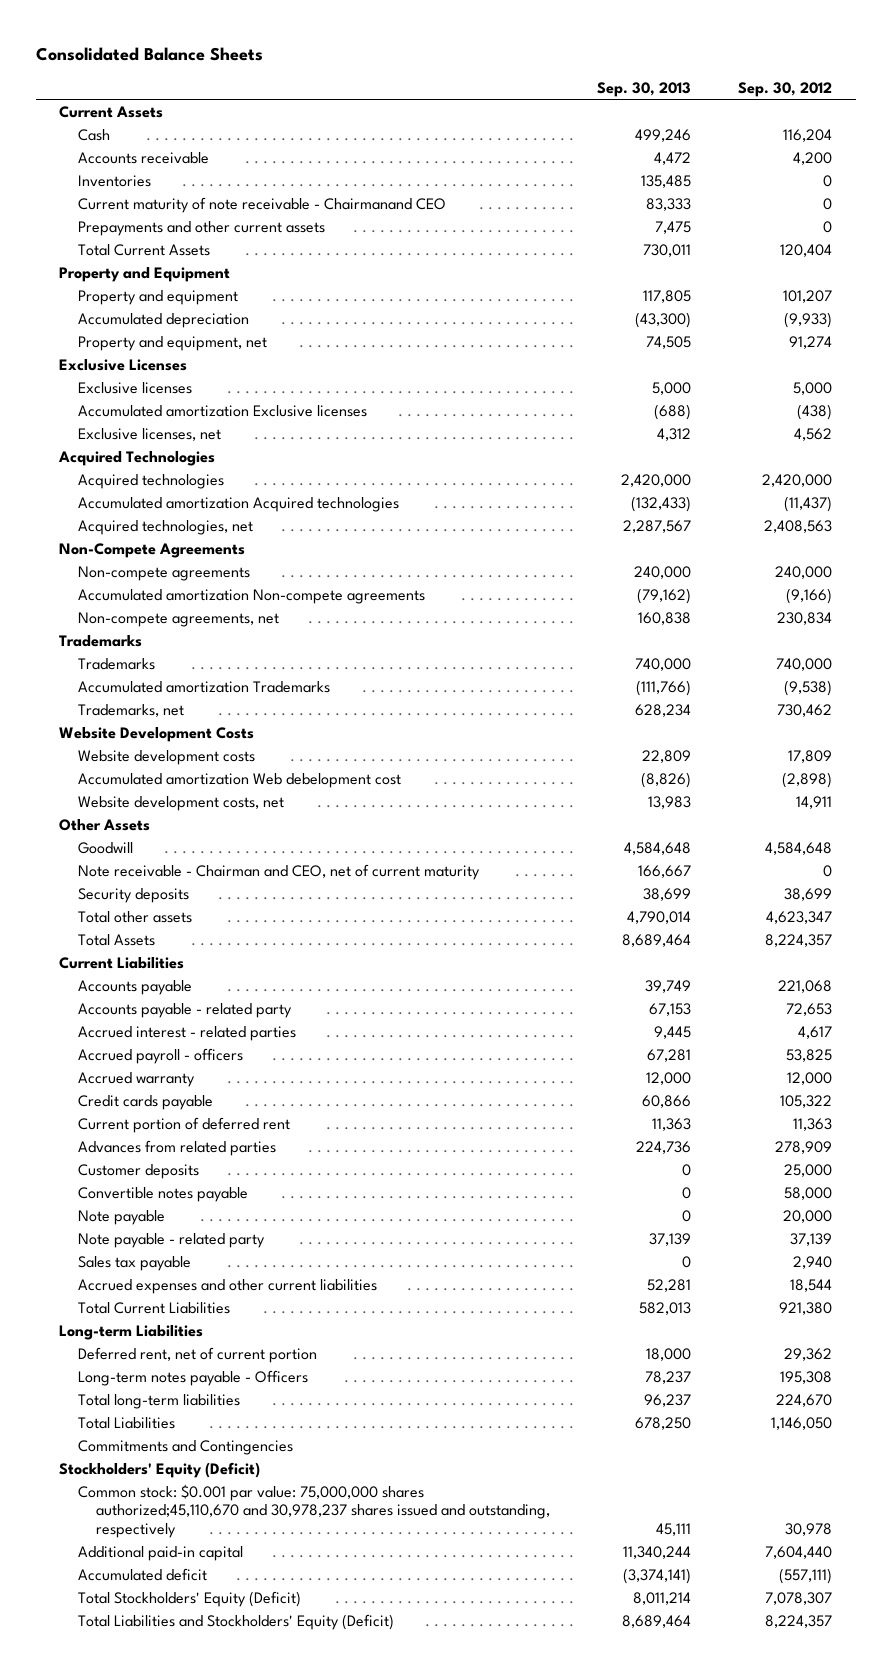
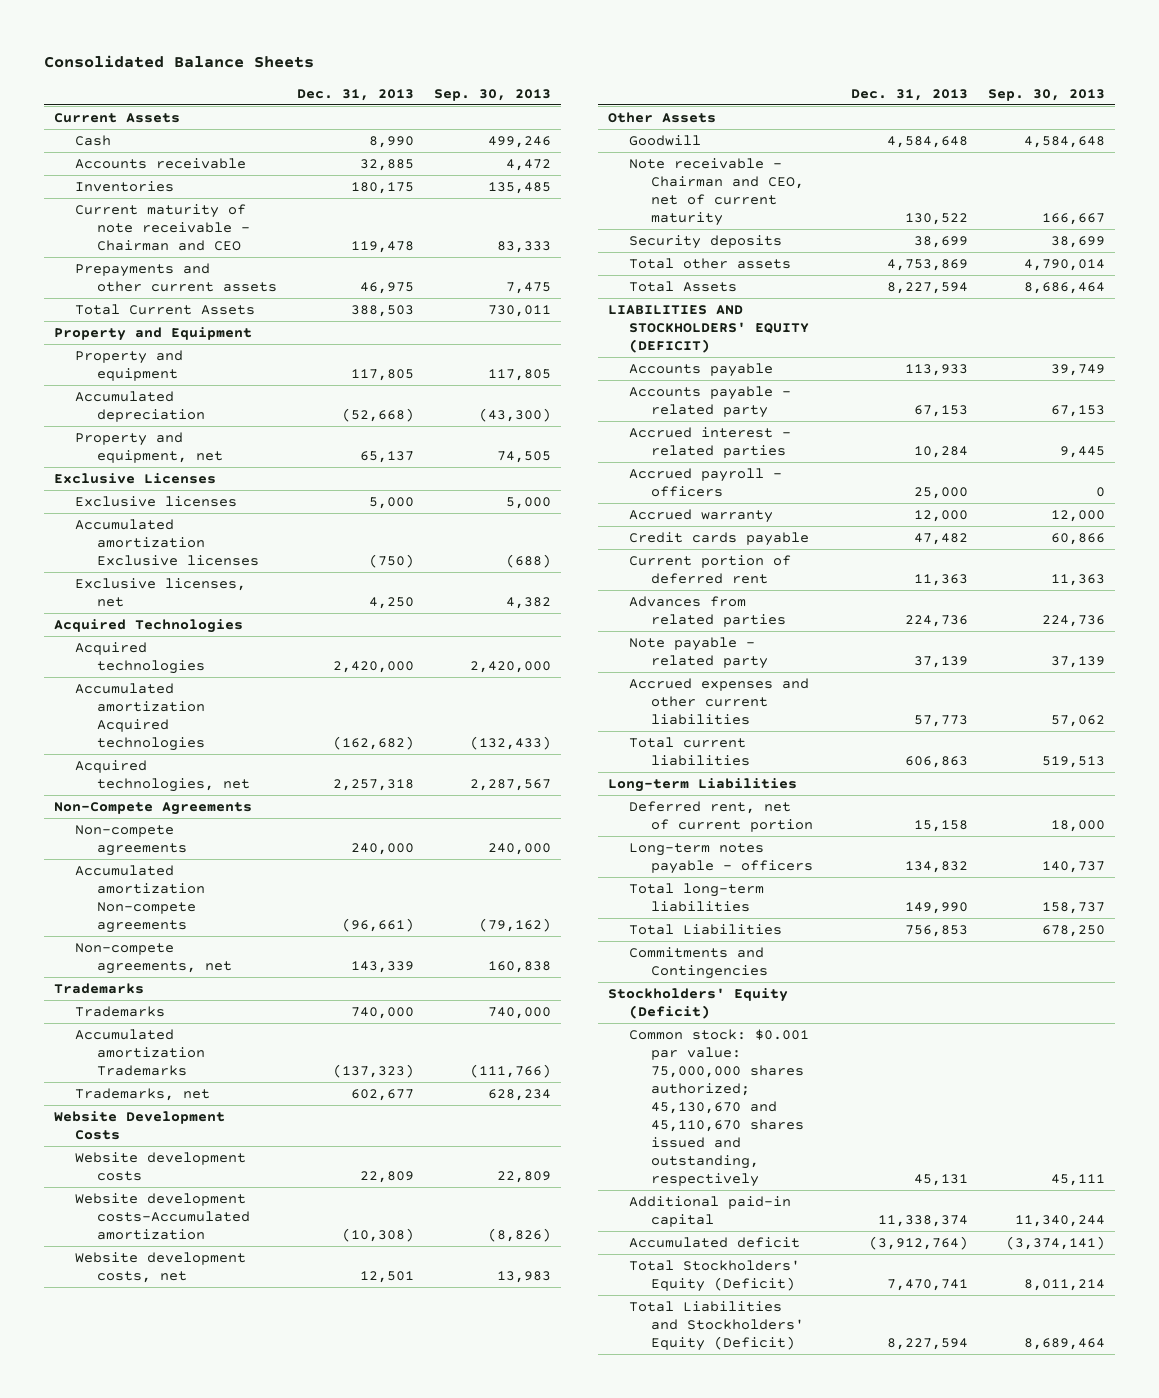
- | Sep. 30, 2013 | Sep. 30, 2012
+ | Dec. 31, 2013 | Sep. 30, 2013
- Current maturity of note receivable - Chairmanand CEO | 83,333 | 0
+ Current maturity of note receivable - Chairman and CEO | 119,478 | 83,333
- Exclusive licenses, net | 4,312 | 4,562
+ Exclusive licenses, net | 4,250 | 4,382
- Accumulated amortization Web debelopment cost | (8,826) | (2,898)
+ Website development costs-Accumulated amortization | (10,308) | (8,826)
- Total Assets | 8,689,464 | 8,224,357
- Current Liabilities
+ Total Assets | 8,227,594 | 8,686,464
+ LIABILITIES AND STOCKHOLDERS' EQUITY (DEFICIT)
- Accrued payroll - officers | 67,281 | 53,825
+ Accrued payroll - officers | 25,000 | 0
- Customer deposits | 0 | 25,000
- Convertible notes payable | 0 | 58,000
- Note payable | 0 | 20,000
- Sales tax payable | 0 | 2,940
- Accrued expenses and other current liabilities | 52,281 | 18,544
- Total Current Liabilities | 582,013 | 921,380
+ Accrued expenses and other current liabilities | 57,773 | 57,062
+ Total current liabilities | 606,863 | 519,513
- Long-term notes payable - Officers | 78,237 | 195,308
- Total long-term liabilities | 96,237 | 224,670
+ Long-term notes payable - officers | 134,832 | 140,737
+ Total long-term liabilities | 149,990 | 158,737
- Common stock: $0.001 par value: 75,000,000 shares authorized;45,110,670 and 30,978,237 shares issued and outstanding, respectively | 45,111 | 30,978
+ Common stock: $0.001 par value: 75,000,000 shares authorized; 45,130,670 and 45,110,670 shares issued and outstanding, respectively | 45,131 | 45,111

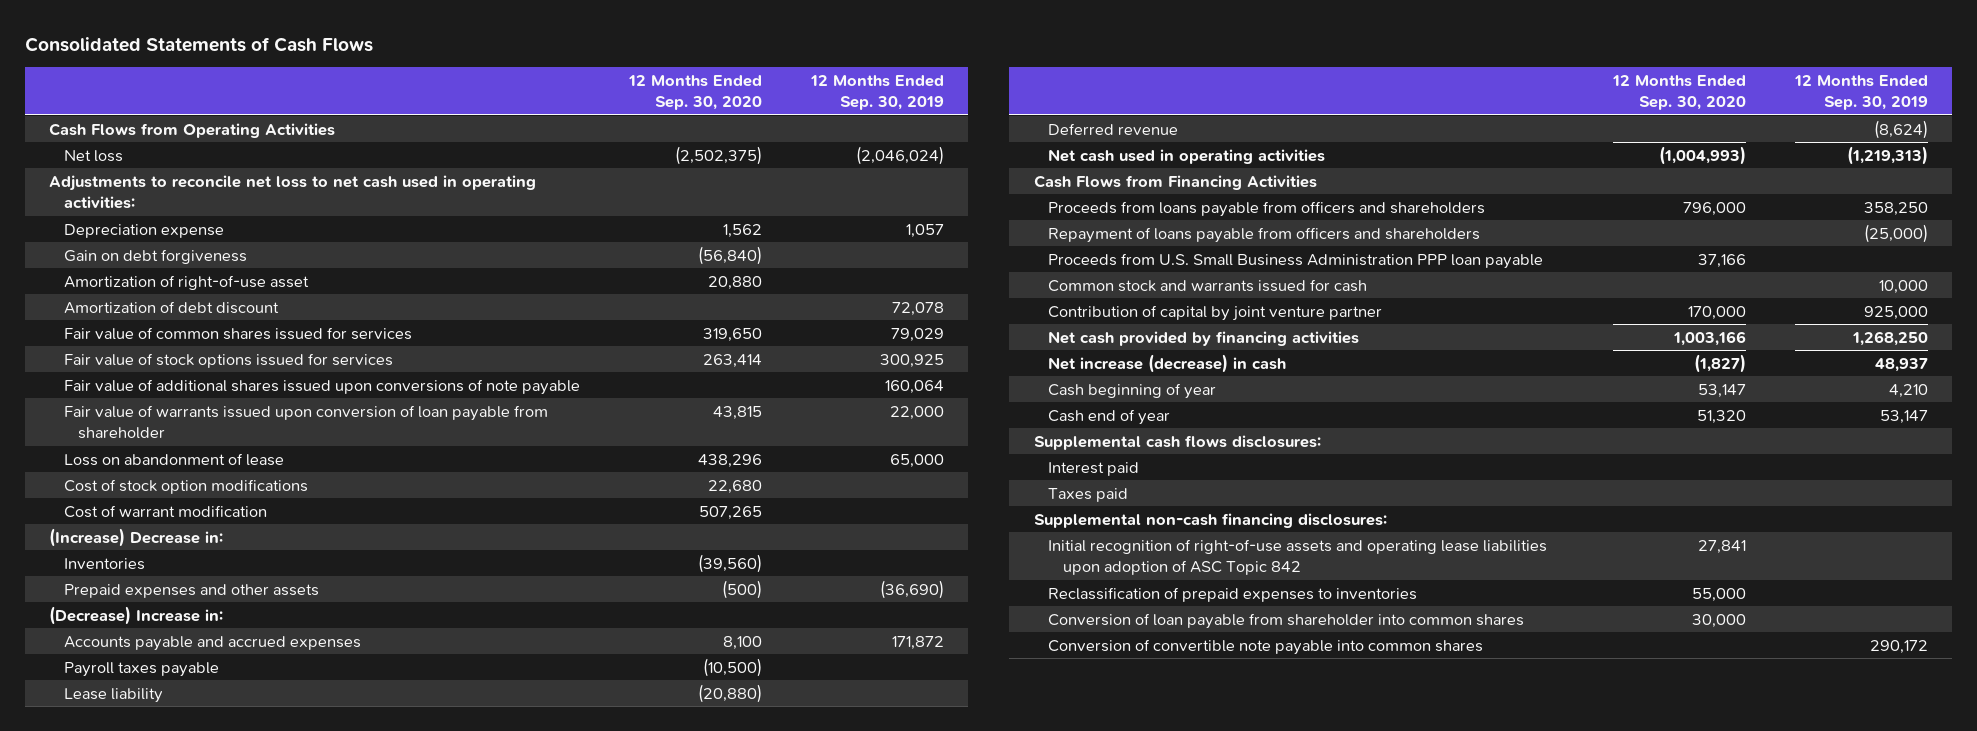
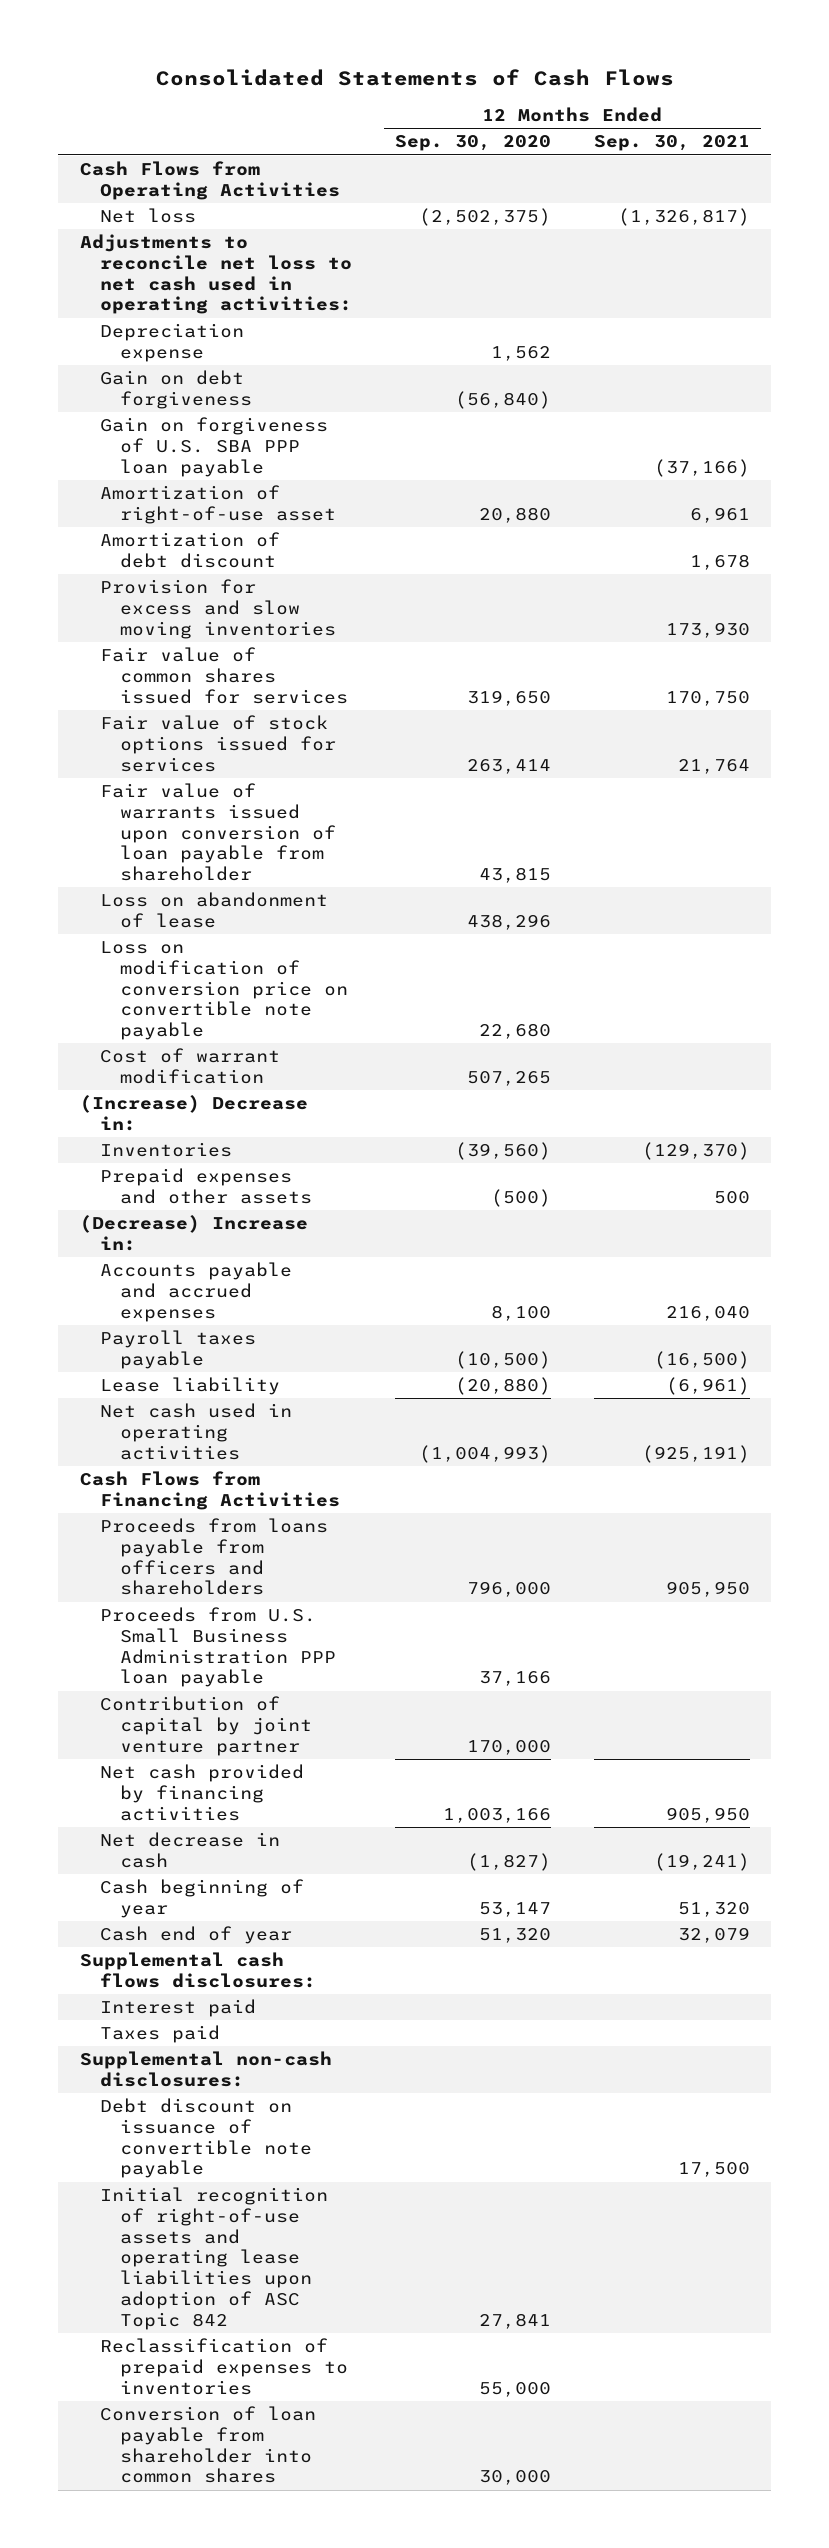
- | 12 Months Ended Sep. 30, 2020 | 12 Months Ended Sep. 30, 2019
+ | 12 Months Ended Sep. 30, 2020 | 12 Months Ended Sep. 30, 2021
+ Gain on forgiveness of U.S. SBA PPP loan payable | | (37,166)
+ Provision for excess and slow moving inventories | | 173,930
- Fair value of additional shares issued upon conversions of note payable | | 160,064
- Cost of stock option modifications | 22,680 |
+ Loss on modification of conversion price on convertible note payable | 22,680 |
- Deferred revenue | | (8,624)
- Repayment of loans payable from officers and shareholders | | (25,000)
- Common stock and warrants issued for cash | | 10,000
- Net increase (decrease) in cash | (1,827) | 48,937
+ Net decrease in cash | (1,827) | (19,241)
- Supplemental non-cash financing disclosures:
+ Supplemental non-cash disclosures:
+ Debt discount on issuance of convertible note payable | | 17,500
- Conversion of convertible note payable into common shares | | 290,172

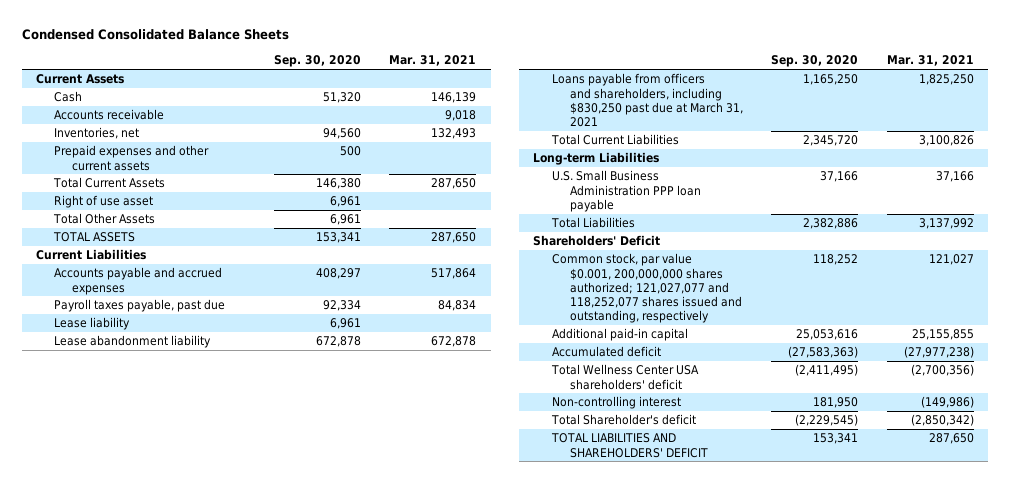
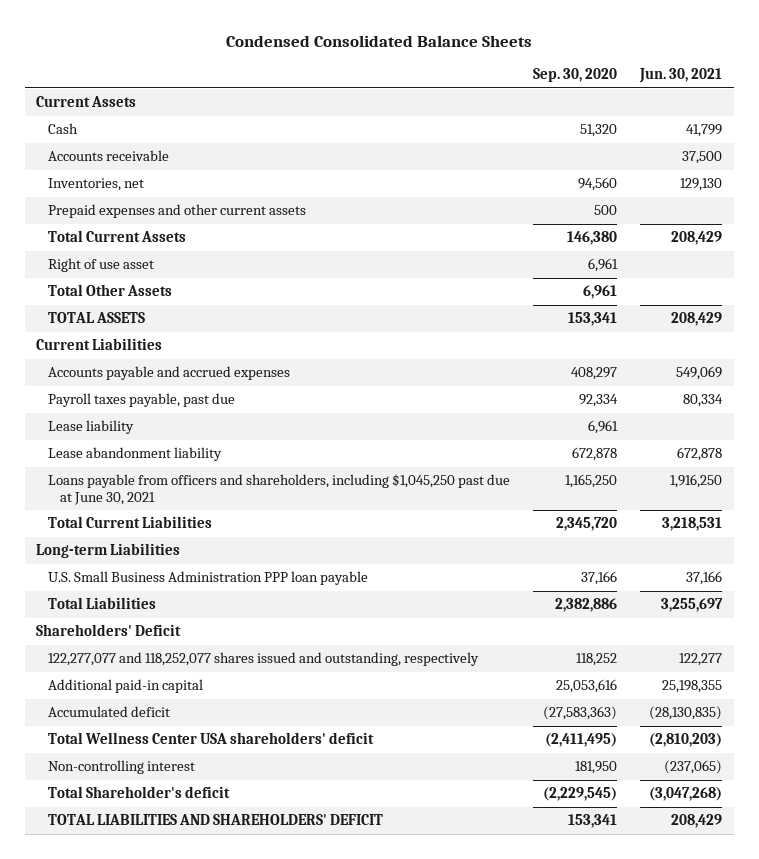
- | Sep. 30, 2020 | Mar. 31, 2021
+ | Sep. 30, 2020 | Jun. 30, 2021
- Loans payable from officers and shareholders, including $830,250 past due at March 31, 2021 | 1,165,250 | 1,825,250
+ Loans payable from officers and shareholders, including $1,045,250 past due at June 30, 2021 | 1,165,250 | 1,916,250
- Common stock, par value $0.001, 200,000,000 shares authorized; 121,027,077 and 118,252,077 shares issued and outstanding, respectively | 118,252 | 121,027
+ 122,277,077 and 118,252,077 shares issued and outstanding, respectively | 118,252 | 122,277

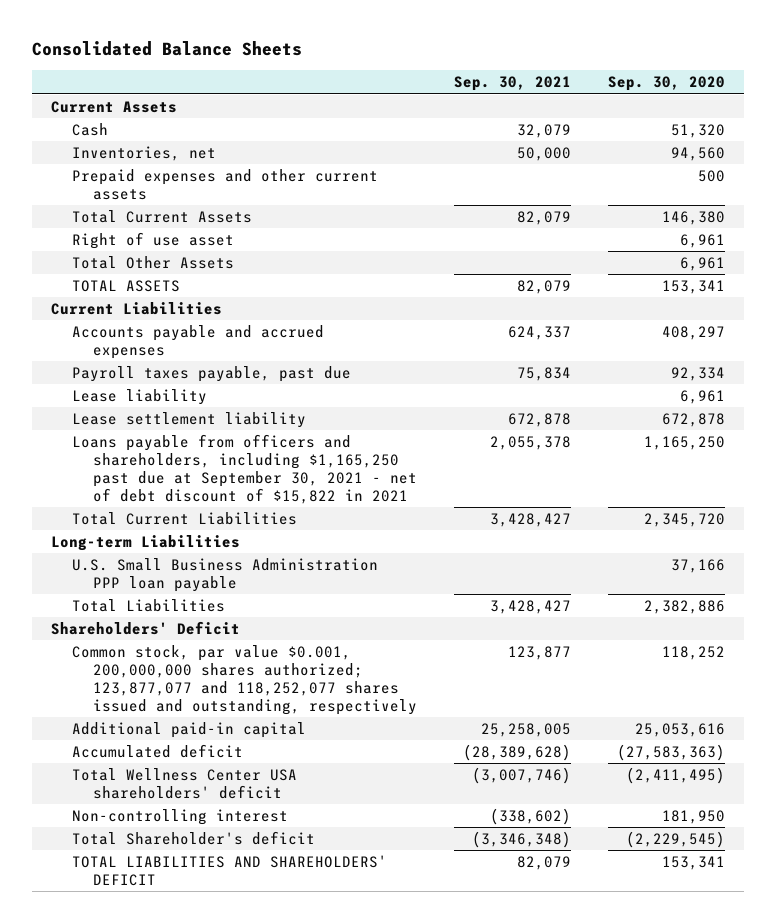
- Condensed Consolidated Balance Sheets
+ Consolidated Balance Sheets
- | Sep. 30, 2020 | Jun. 30, 2021
+ | Sep. 30, 2021 | Sep. 30, 2020
- Accounts receivable | | 37,500
- Lease abandonment liability | 672,878 | 672,878
- Loans payable from officers and shareholders, including $1,045,250 past due at June 30, 2021 | 1,165,250 | 1,916,250
+ Lease settlement liability | 672,878 | 672,878
+ Loans payable from officers and shareholders, including $1,165,250 past due at September 30, 2021 - net of debt discount of $15,822 in 2021 | 2,055,378 | 1,165,250
- 122,277,077 and 118,252,077 shares issued and outstanding, respectively | 118,252 | 122,277
+ Common stock, par value $0.001, 200,000,000 shares authorized; 123,877,077 and 118,252,077 shares issued and outstanding, respectively | 123,877 | 118,252

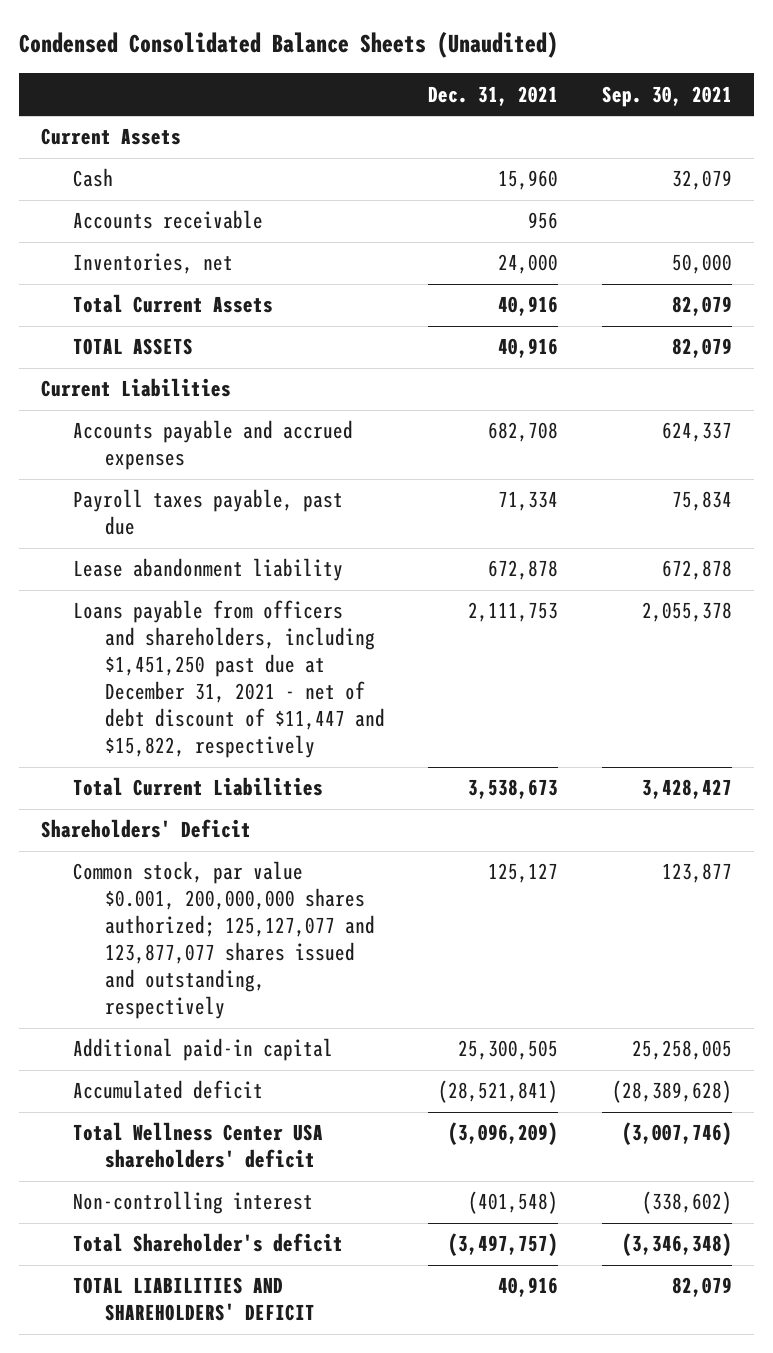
- Consolidated Balance Sheets
+ Condensed Consolidated Balance Sheets (Unaudited)
- | Sep. 30, 2021 | Sep. 30, 2020
+ | Dec. 31, 2021 | Sep. 30, 2021
+ Accounts receivable | 956 |
- Prepaid expenses and other current assets | | 500
- Right of use asset | | 6,961
- Total Other Assets | | 6,961
- Lease liability | | 6,961
- Lease settlement liability | 672,878 | 672,878
- Loans payable from officers and shareholders, including $1,165,250 past due at September 30, 2021 - net of debt discount of $15,822 in 2021 | 2,055,378 | 1,165,250
+ Lease abandonment liability | 672,878 | 672,878
+ Loans payable from officers and shareholders, including $1,451,250 past due at December 31, 2021 - net of debt discount of $11,447 and $15,822, respectively | 2,111,753 | 2,055,378
- Long-term Liabilities
- U.S. Small Business Administration PPP loan payable | | 37,166
- Total Liabilities | 3,428,427 | 2,382,886
- Common stock, par value $0.001, 200,000,000 shares authorized; 123,877,077 and 118,252,077 shares issued and outstanding, respectively | 123,877 | 118,252
+ Common stock, par value $0.001, 200,000,000 shares authorized; 125,127,077 and 123,877,077 shares issued and outstanding, respectively | 125,127 | 123,877

